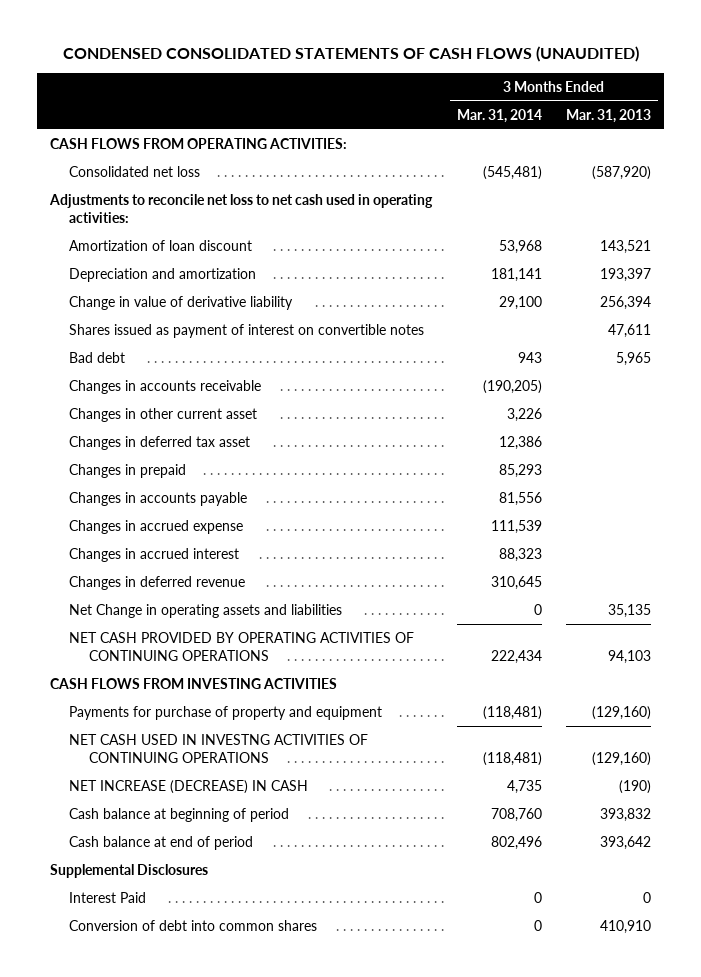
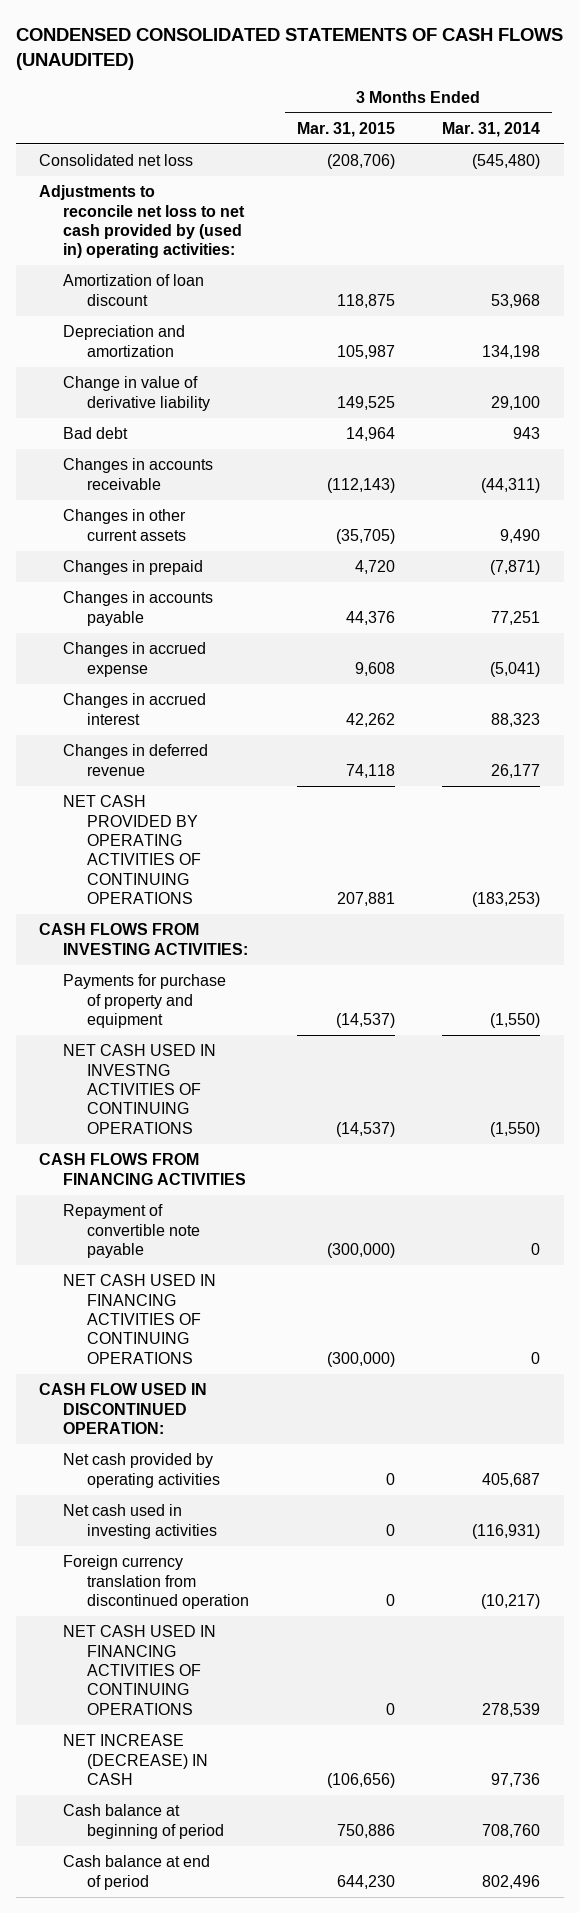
- | 3 Months Ended Mar. 31, 2014 | 3 Months Ended Mar. 31, 2013
+ | 3 Months Ended Mar. 31, 2015 | 3 Months Ended Mar. 31, 2014
- CASH FLOWS FROM OPERATING ACTIVITIES:
- Consolidated net loss | (545,481) | (587,920)
- Adjustments to reconcile net loss to net cash used in operating activities:
+ Consolidated net loss | (208,706) | (545,480)
+ Adjustments to reconcile net loss to net cash provided by (used in) operating activities:
- Depreciation and amortization | 181,141 | 193,397
+ Depreciation and amortization | 105,987 | 134,198
- Shares issued as payment of interest on convertible notes | | 47,611
- Changes in accounts receivable | (190,205) |
- Changes in other current asset | 3,226 |
- Changes in deferred tax asset | 12,386 |
- Changes in prepaid | 85,293 |
- Changes in accounts payable | 81,556 |
- Changes in accrued expense | 111,539 |
+ Changes in accounts receivable | (112,143) | (44,311)
+ Changes in other current assets | (35,705) | 9,490
+ Changes in prepaid | 4,720 | (7,871)
+ Changes in accounts payable | 44,376 | 77,251
+ Changes in accrued expense | 9,608 | (5,041)
- Changes in deferred revenue | 310,645 |
- Net Change in operating assets and liabilities | 0 | 35,135
- NET CASH PROVIDED BY OPERATING ACTIVITIES OF CONTINUING OPERATIONS | 222,434 | 94,103
- CASH FLOWS FROM INVESTING ACTIVITIES
- Payments for purchase of property and equipment | (118,481) | (129,160)
- NET CASH USED IN INVESTNG ACTIVITIES OF CONTINUING OPERATIONS | (118,481) | (129,160)
- NET INCREASE (DECREASE) IN CASH | 4,735 | (190)
+ Changes in deferred revenue | 74,118 | 26,177
+ NET CASH PROVIDED BY OPERATING ACTIVITIES OF CONTINUING OPERATIONS | 207,881 | (183,253)
+ CASH FLOWS FROM INVESTING ACTIVITIES:
+ Payments for purchase of property and equipment | (14,537) | (1,550)
+ NET CASH USED IN INVESTNG ACTIVITIES OF CONTINUING OPERATIONS | (14,537) | (1,550)
+ CASH FLOWS FROM FINANCING ACTIVITIES
+ Repayment of convertible note payable | (300,000) | 0
+ NET CASH USED IN FINANCING ACTIVITIES OF CONTINUING OPERATIONS | (300,000) | 0
+ CASH FLOW USED IN DISCONTINUED OPERATION:
+ Net cash provided by operating activities | 0 | 405,687
+ Net cash used in investing activities | 0 | (116,931)
+ Foreign currency translation from discontinued operation | 0 | (10,217)
+ NET CASH USED IN FINANCING ACTIVITIES OF CONTINUING OPERATIONS | 0 | 278,539
+ NET INCREASE (DECREASE) IN CASH | (106,656) | 97,736
- Supplemental Disclosures
- Interest Paid | 0 | 0
- Conversion of debt into common shares | 0 | 410,910

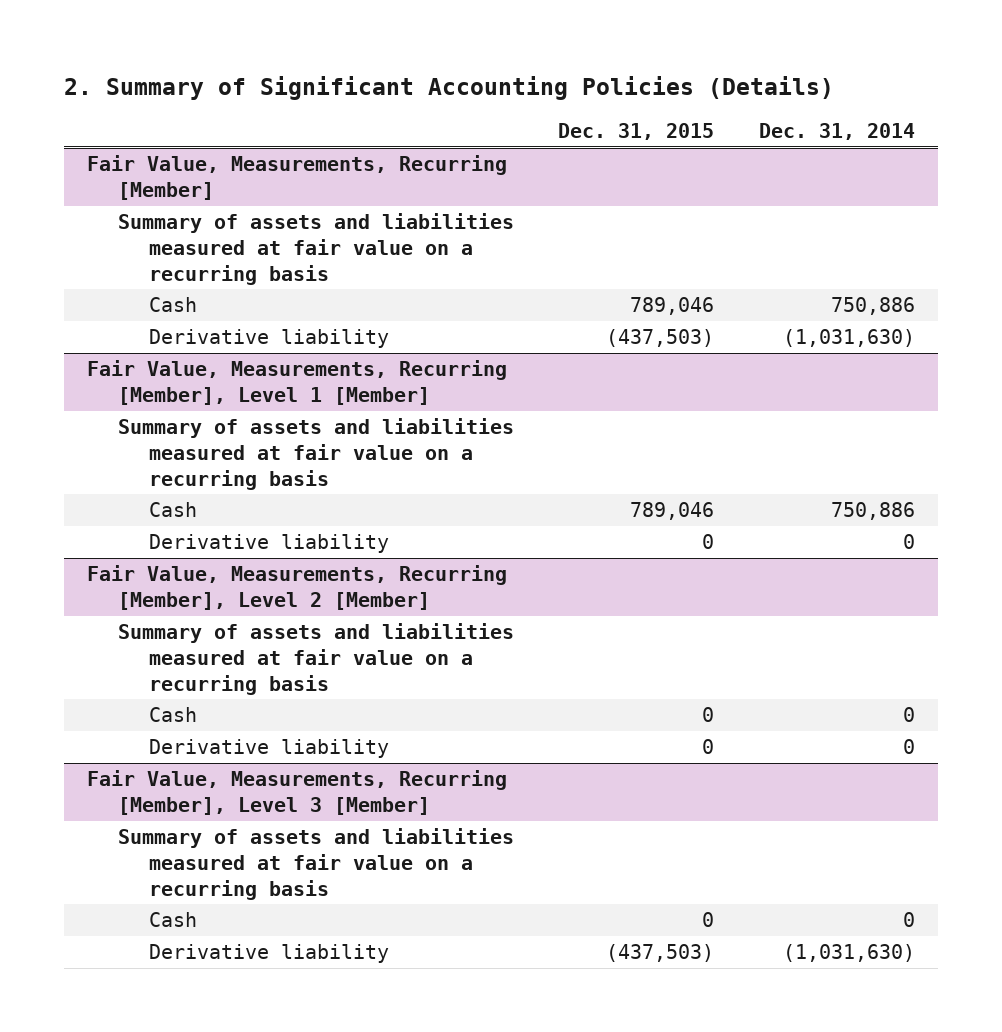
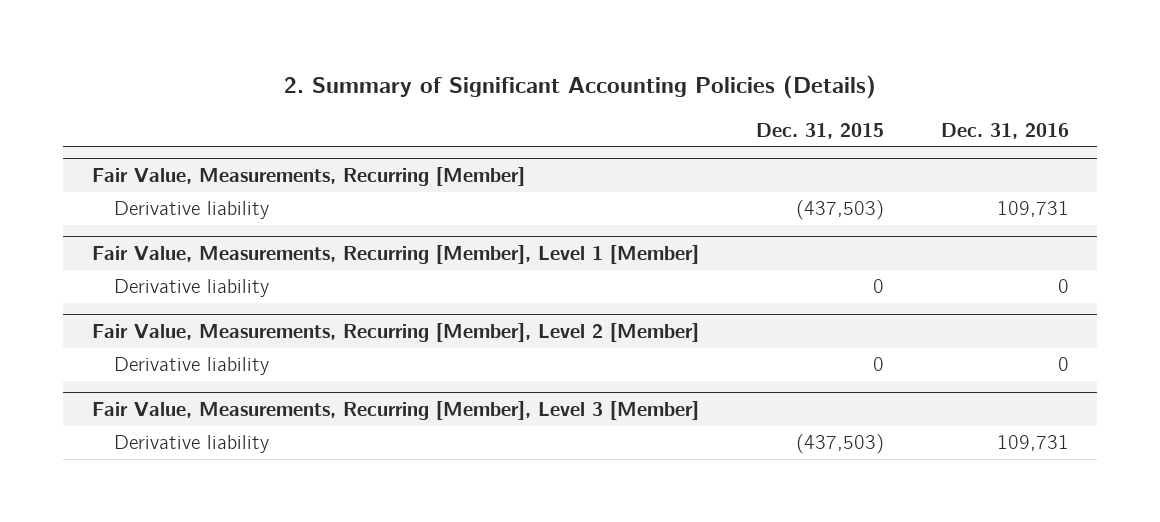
- | Dec. 31, 2015 | Dec. 31, 2014
+ | Dec. 31, 2015 | Dec. 31, 2016
@ Fair Value, Measurements, Recurring [Member]
- Summary of assets and liabilities measured at fair value on a recurring basis
- Cash | 789,046 | 750,886
@ Fair Value, Measurements, Recurring [Member], Level 1 [Member]
- Summary of assets and liabilities measured at fair value on a recurring basis
- Cash | 789,046 | 750,886
@ Fair Value, Measurements, Recurring [Member], Level 2 [Member]
- Summary of assets and liabilities measured at fair value on a recurring basis
- Cash | 0 | 0
@ Fair Value, Measurements, Recurring [Member], Level 3 [Member]
- Summary of assets and liabilities measured at fair value on a recurring basis
- Cash | 0 | 0

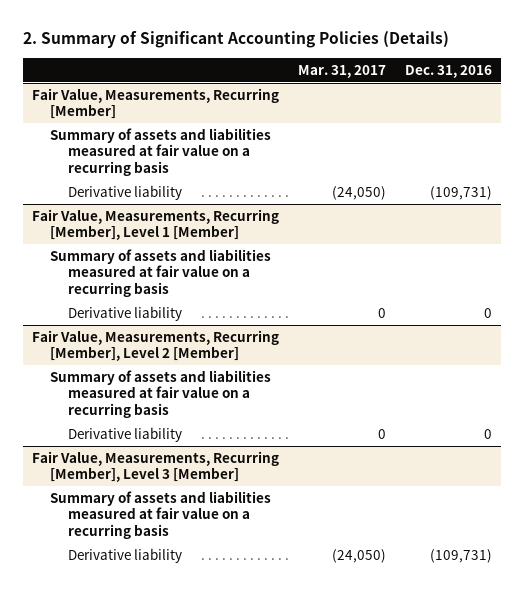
- | Dec. 31, 2015 | Dec. 31, 2016
+ | Mar. 31, 2017 | Dec. 31, 2016
@ Fair Value, Measurements, Recurring [Member]
- Derivative liability | (437,503) | 109,731
+ Summary of assets and liabilities measured at fair value on a recurring basis
+ Derivative liability | (24,050) | (109,731)
@ Fair Value, Measurements, Recurring [Member], Level 1 [Member]
+ Summary of assets and liabilities measured at fair value on a recurring basis
@ Fair Value, Measurements, Recurring [Member], Level 2 [Member]
+ Summary of assets and liabilities measured at fair value on a recurring basis
@ Fair Value, Measurements, Recurring [Member], Level 3 [Member]
- Derivative liability | (437,503) | 109,731
+ Summary of assets and liabilities measured at fair value on a recurring basis
+ Derivative liability | (24,050) | (109,731)

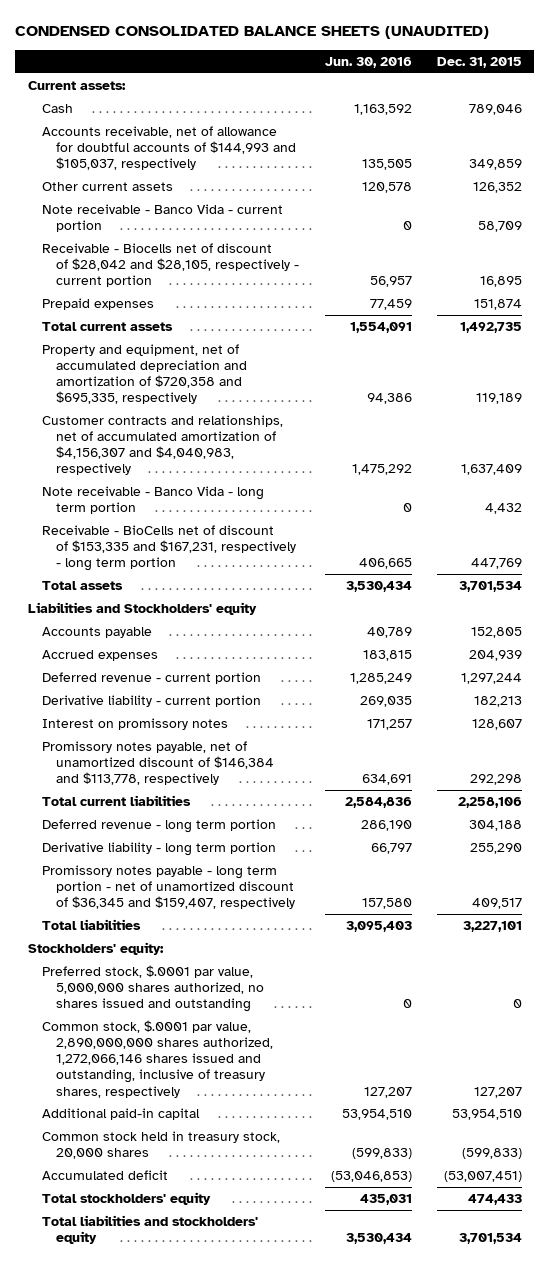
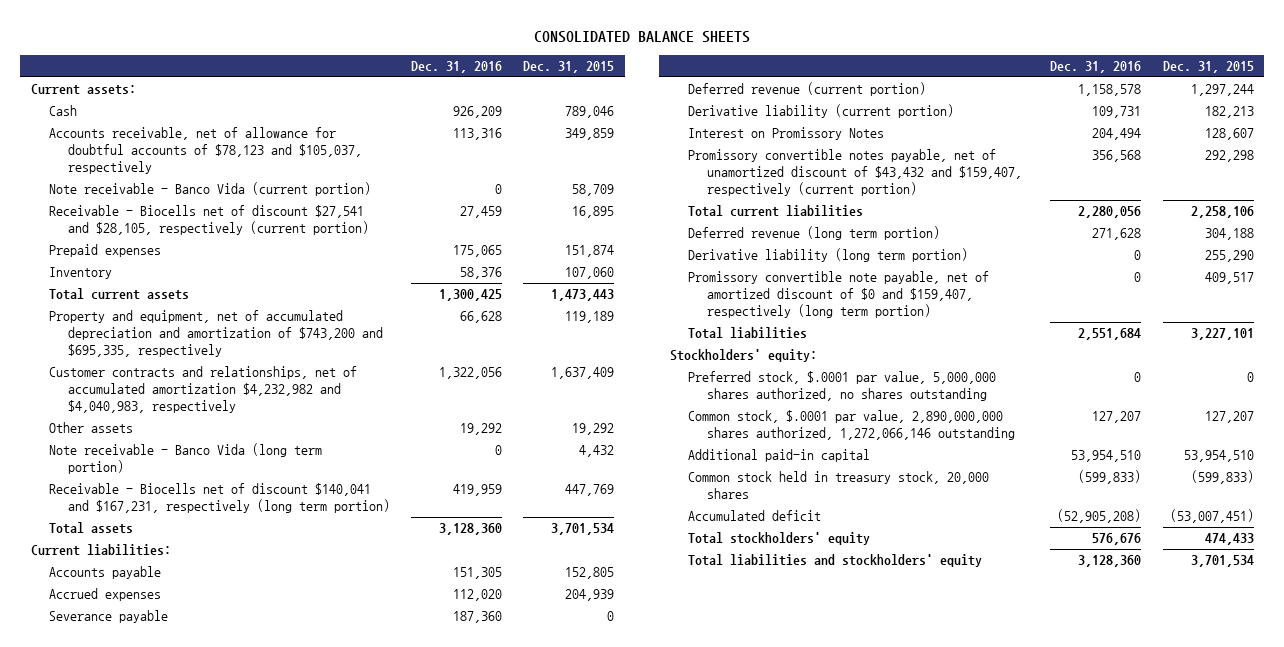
- CONDENSED CONSOLIDATED BALANCE SHEETS (UNAUDITED)
+ CONSOLIDATED BALANCE SHEETS
- | Jun. 30, 2016 | Dec. 31, 2015
+ | Dec. 31, 2016 | Dec. 31, 2015
- Accounts receivable, net of allowance for doubtful accounts of $144,993 and $105,037, respectively | 135,505 | 349,859
- Other current assets | 120,578 | 126,352
- Note receivable - Banco Vida - current portion | 0 | 58,709
- Receivable - Biocells net of discount of $28,042 and $28,105, respectively - current portion | 56,957 | 16,895
+ Accounts receivable, net of allowance for doubtful accounts of $78,123 and $105,037, respectively | 113,316 | 349,859
+ Note receivable - Banco Vida (current portion) | 0 | 58,709
+ Receivable - Biocells net of discount $27,541 and $28,105, respectively (current portion) | 27,459 | 16,895
- Total current assets | 1,554,091 | 1,492,735
- Property and equipment, net of accumulated depreciation and amortization of $720,358 and $695,335, respectively | 94,386 | 119,189
- Customer contracts and relationships, net of accumulated amortization of $4,156,307 and $4,040,983, respectively | 1,475,292 | 1,637,409
- Note receivable - Banco Vida - long term portion | 0 | 4,432
- Receivable - BioCells net of discount of $153,335 and $167,231, respectively - long term portion | 406,665 | 447,769
+ Inventory | 58,376 | 107,060
+ Total current assets | 1,300,425 | 1,473,443
+ Property and equipment, net of accumulated depreciation and amortization of $743,200 and $695,335, respectively | 66,628 | 119,189
+ Customer contracts and relationships, net of accumulated amortization $4,232,982 and $4,040,983, respectively | 1,322,056 | 1,637,409
+ Other assets | 19,292 | 19,292
+ Note receivable - Banco Vida (long term portion) | 0 | 4,432
+ Receivable - Biocells net of discount $140,041 and $167,231, respectively (long term portion) | 419,959 | 447,769
- Liabilities and Stockholders' equity
+ Current liabilities:
- Deferred revenue - current portion | 1,285,249 | 1,297,244
- Derivative liability - current portion | 269,035 | 182,213
- Interest on promissory notes | 171,257 | 128,607
- Promissory notes payable, net of unamortized discount of $146,384 and $113,778, respectively | 634,691 | 292,298
+ Severance payable | 187,360 | 0
+ Deferred revenue (current portion) | 1,158,578 | 1,297,244
+ Derivative liability (current portion) | 109,731 | 182,213
+ Interest on Promissory Notes | 204,494 | 128,607
+ Promissory convertible notes payable, net of unamortized discount of $43,432 and $159,407, respectively (current portion) | 356,568 | 292,298
- Deferred revenue - long term portion | 286,190 | 304,188
- Derivative liability - long term portion | 66,797 | 255,290
- Promissory notes payable - long term portion - net of unamortized discount of $36,345 and $159,407, respectively | 157,580 | 409,517
+ Deferred revenue (long term portion) | 271,628 | 304,188
+ Derivative liability (long term portion) | 0 | 255,290
+ Promissory convertible note payable, net of amortized discount of $0 and $159,407, respectively (long term portion) | 0 | 409,517
- Preferred stock, $.0001 par value, 5,000,000 shares authorized, no shares issued and outstanding | 0 | 0
- Common stock, $.0001 par value, 2,890,000,000 shares authorized, 1,272,066,146 shares issued and outstanding, inclusive of treasury shares, respectively | 127,207 | 127,207
+ Preferred stock, $.0001 par value, 5,000,000 shares authorized, no shares outstanding | 0 | 0
+ Common stock, $.0001 par value, 2,890,000,000 shares authorized, 1,272,066,146 outstanding | 127,207 | 127,207

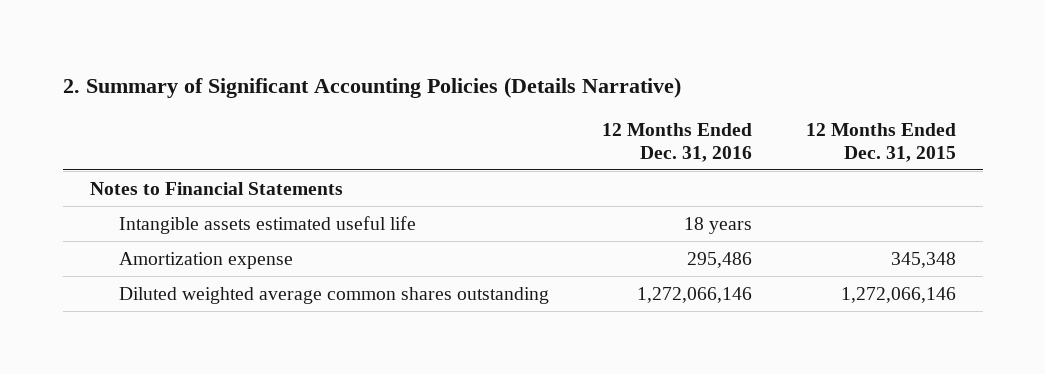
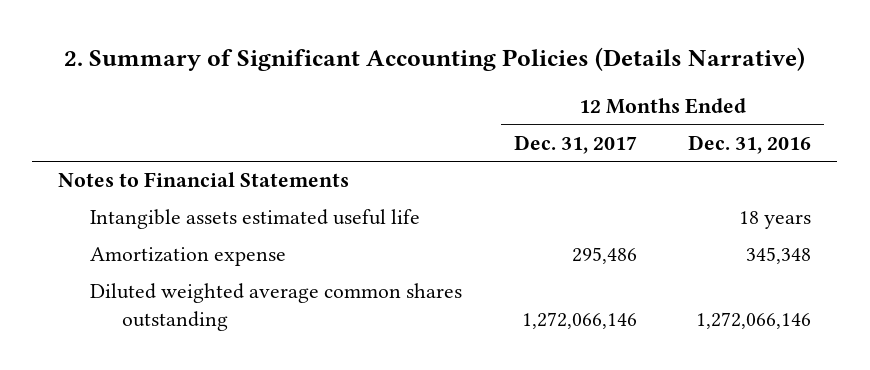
- | 12 Months Ended Dec. 31, 2016 | 12 Months Ended Dec. 31, 2015
+ | 12 Months Ended Dec. 31, 2017 | 12 Months Ended Dec. 31, 2016
- Amortization expense | 295,486 | 345,348
+ Amortization expense | 295,486 | 345,348

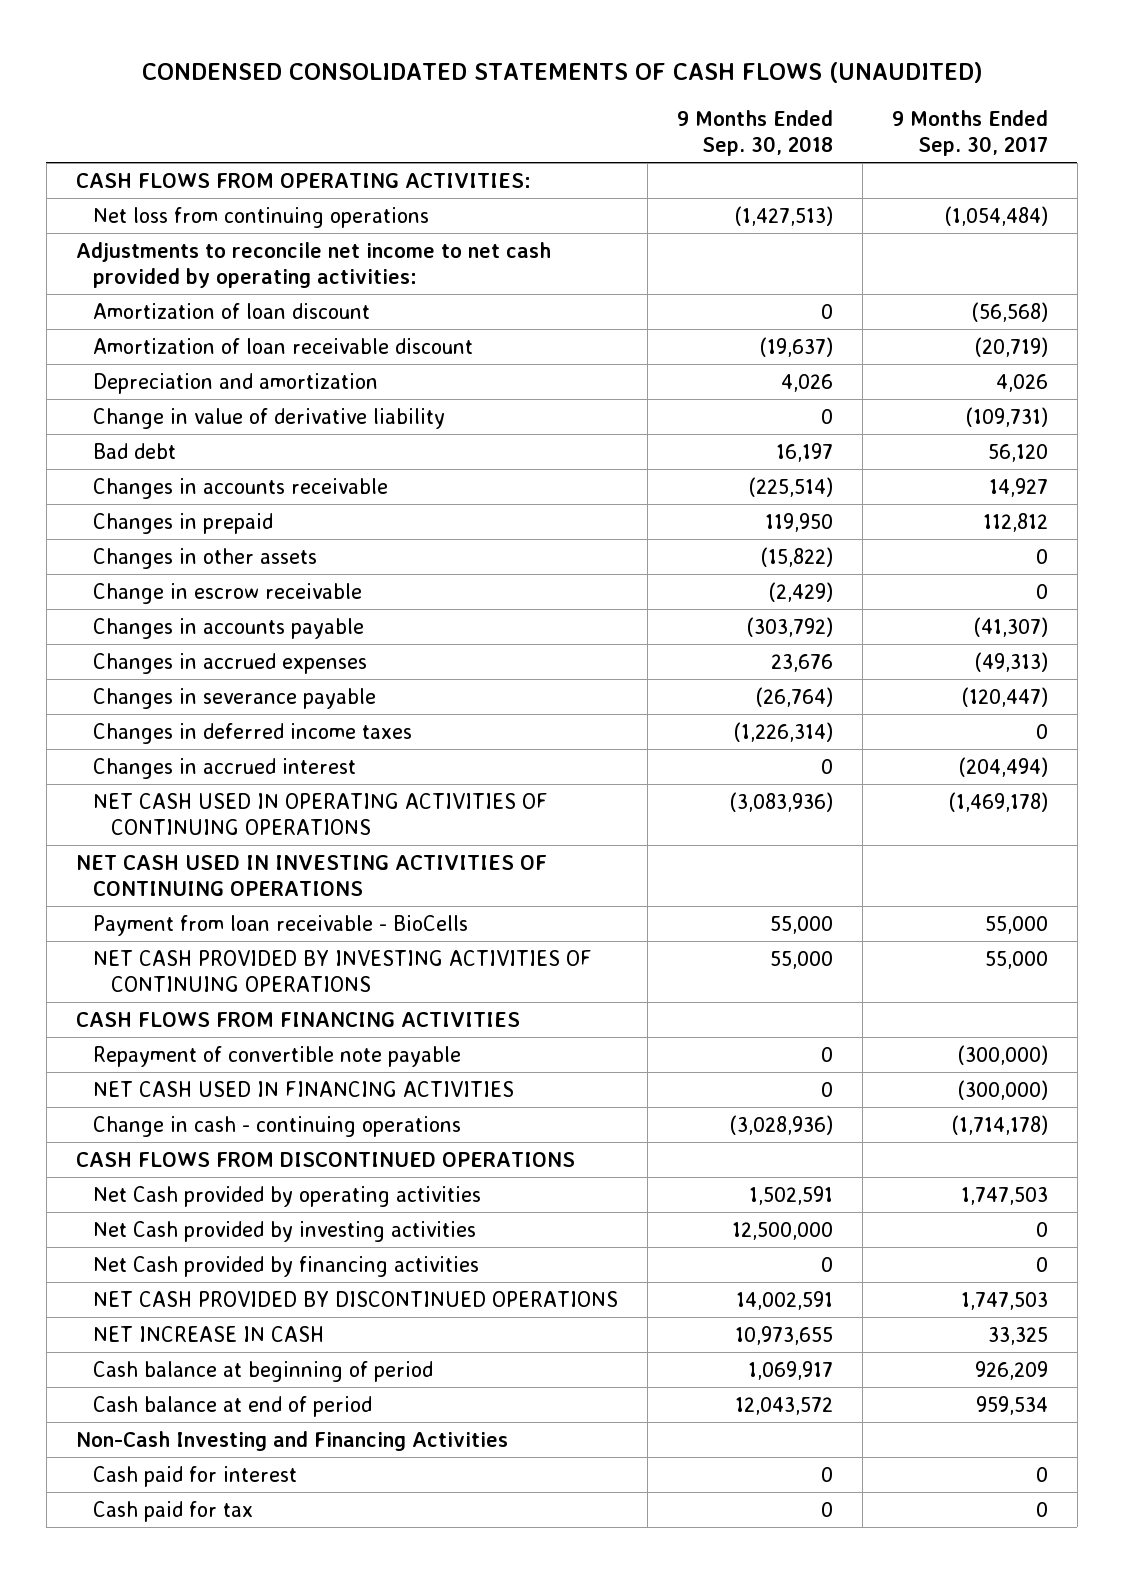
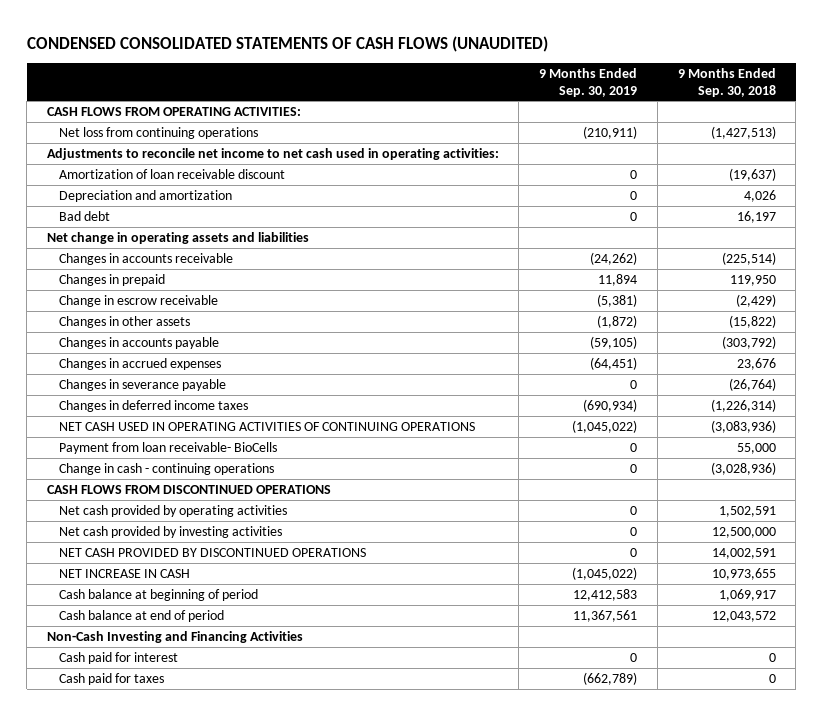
- | 9 Months Ended Sep. 30, 2018 | 9 Months Ended Sep. 30, 2017
+ | 9 Months Ended Sep. 30, 2019 | 9 Months Ended Sep. 30, 2018
- Adjustments to reconcile net income to net cash provided by operating activities:
- Amortization of loan discount | 0 | (56,568)
+ Adjustments to reconcile net income to net cash used in operating activities:
- Change in value of derivative liability | 0 | (109,731)
+ Net change in operating assets and liabilities
moved down: Changes in other assets | (1,872) | (15,822)
- Changes in accrued interest | 0 | (204,494)
- NET CASH USED IN INVESTING ACTIVITIES OF CONTINUING OPERATIONS
- Payment from loan receivable - BioCells | 55,000 | 55,000
- NET CASH PROVIDED BY INVESTING ACTIVITIES OF CONTINUING OPERATIONS | 55,000 | 55,000
- CASH FLOWS FROM FINANCING ACTIVITIES
- Repayment of convertible note payable | 0 | (300,000)
- NET CASH USED IN FINANCING ACTIVITIES | 0 | (300,000)
+ Payment from loan receivable- BioCells | 0 | 55,000
- Net Cash provided by operating activities | 1,502,591 | 1,747,503
- Net Cash provided by investing activities | 12,500,000 | 0
- Net Cash provided by financing activities | 0 | 0
+ Net cash provided by operating activities | 0 | 1,502,591
+ Net cash provided by investing activities | 0 | 12,500,000
- Cash paid for tax | 0 | 0
+ Cash paid for taxes | (662,789) | 0

